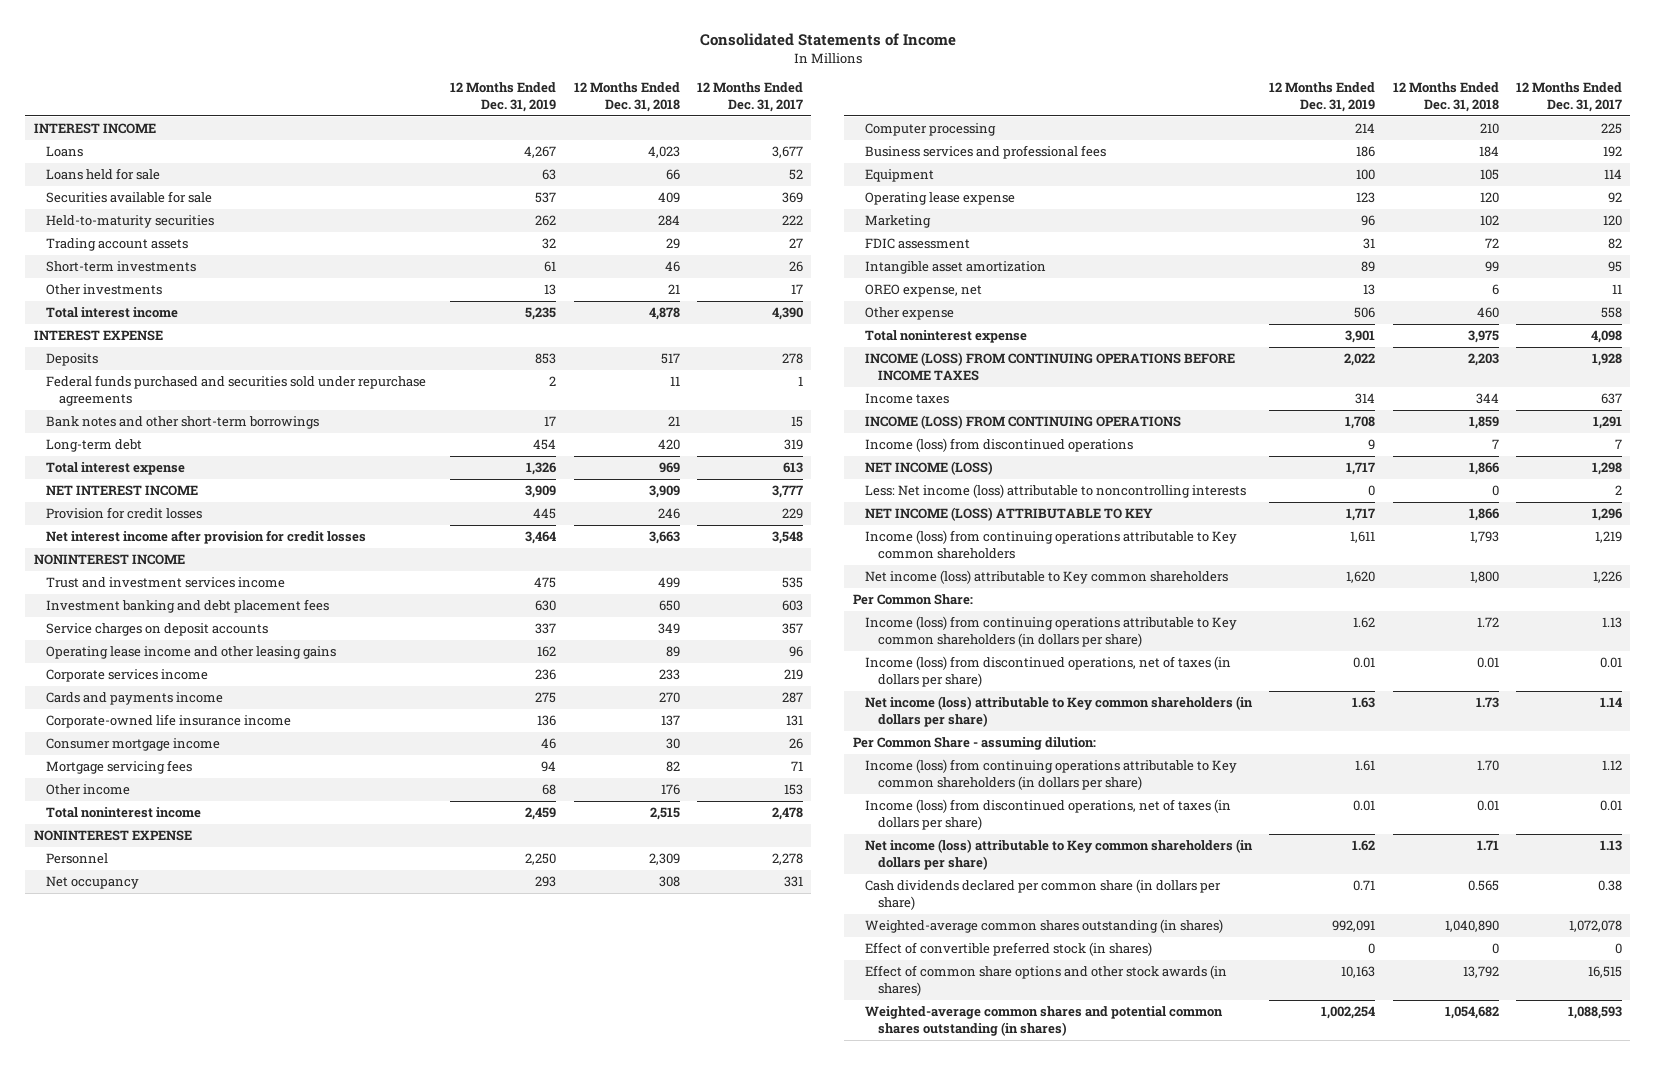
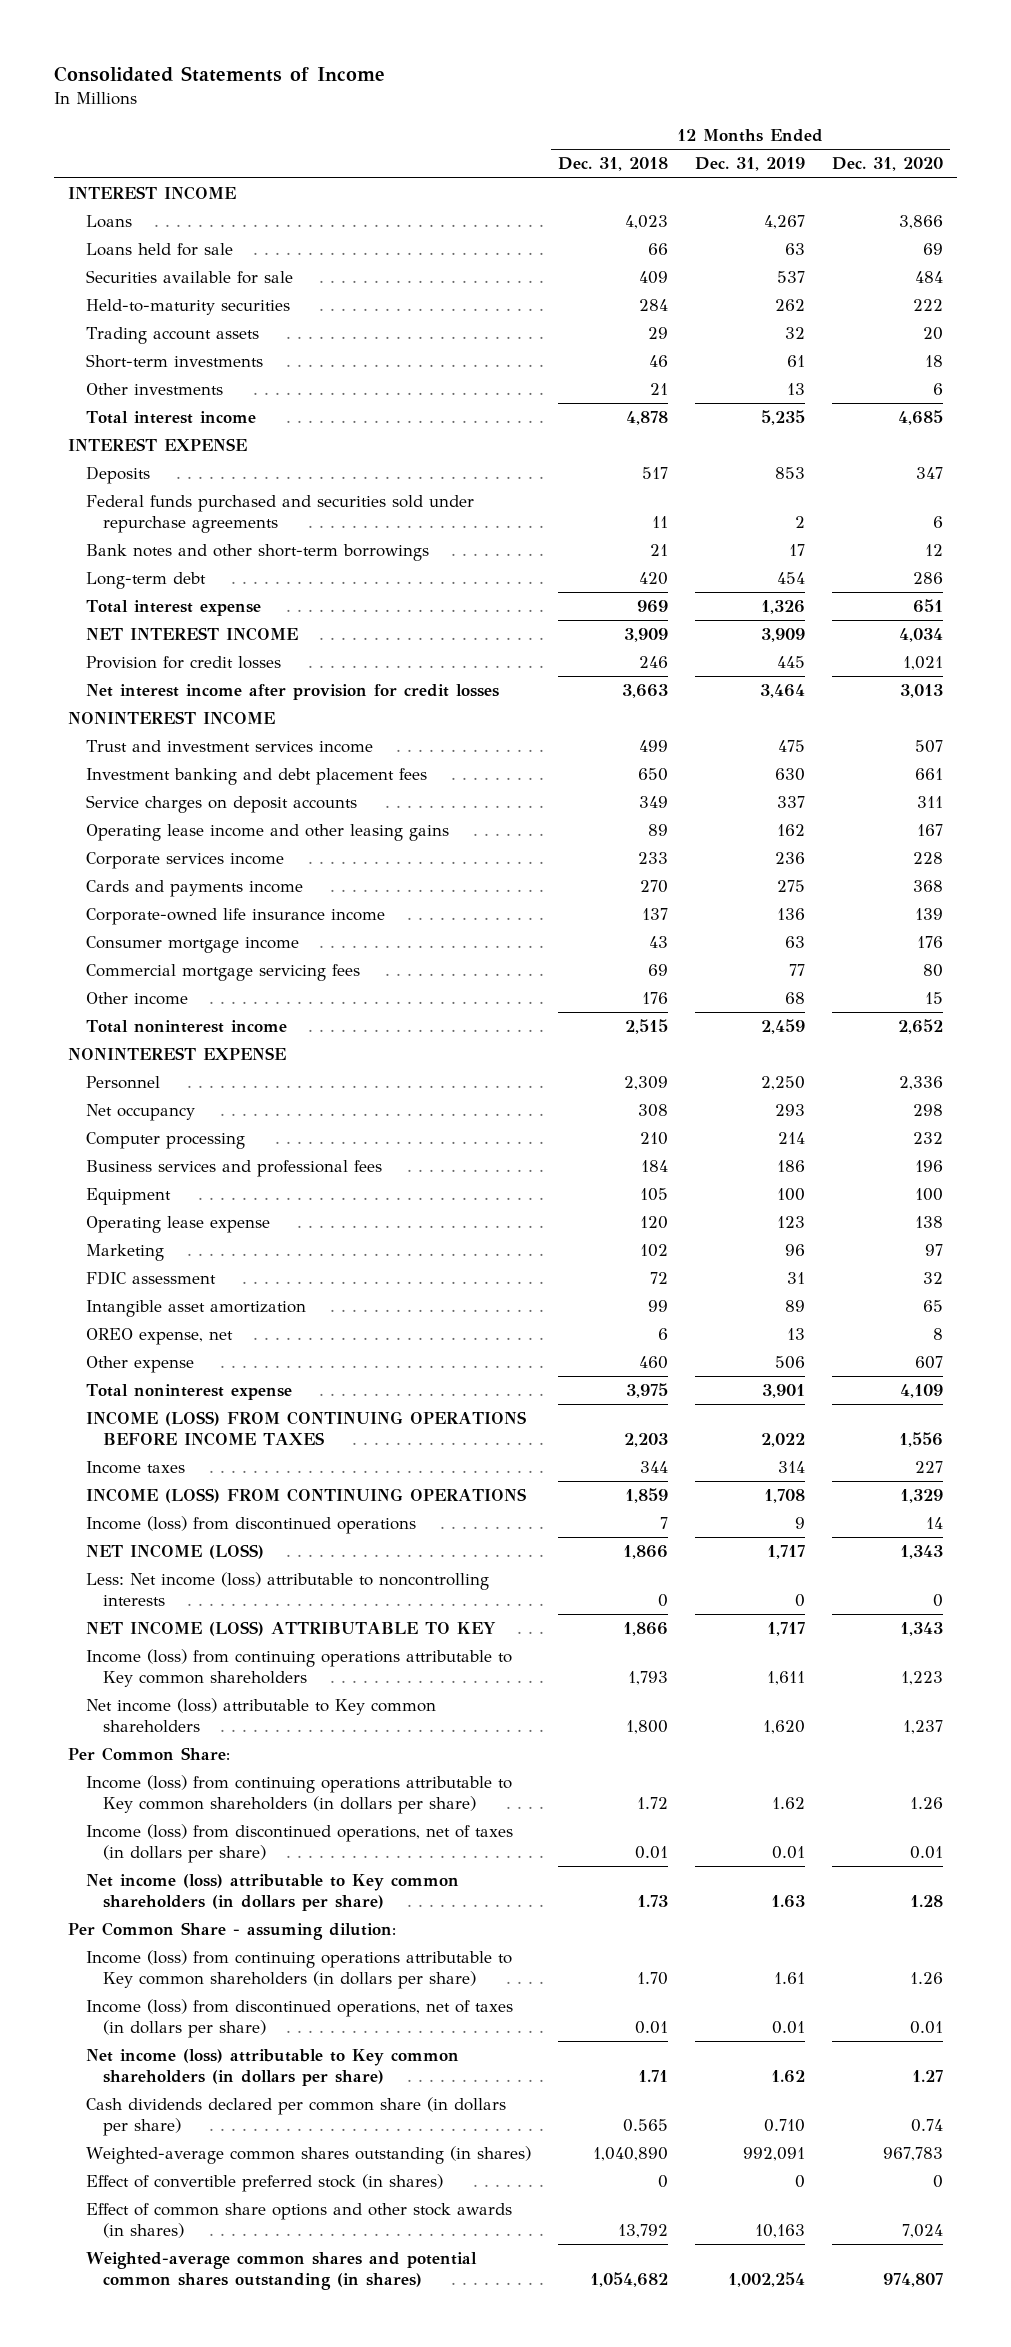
- | 12 Months Ended Dec. 31, 2019 | 12 Months Ended Dec. 31, 2018 | 12 Months Ended Dec. 31, 2017
+ | 12 Months Ended Dec. 31, 2018 | 12 Months Ended Dec. 31, 2019 | 12 Months Ended Dec. 31, 2020
- Consumer mortgage income | 46 | 30 | 26
- Mortgage servicing fees | 94 | 82 | 71
+ Consumer mortgage income | 43 | 63 | 176
+ Commercial mortgage servicing fees | 69 | 77 | 80
- Cash dividends declared per common share (in dollars per share) | 0.71 | 0.565 | 0.38
+ Cash dividends declared per common share (in dollars per share) | 0.565 | 0.710 | 0.74

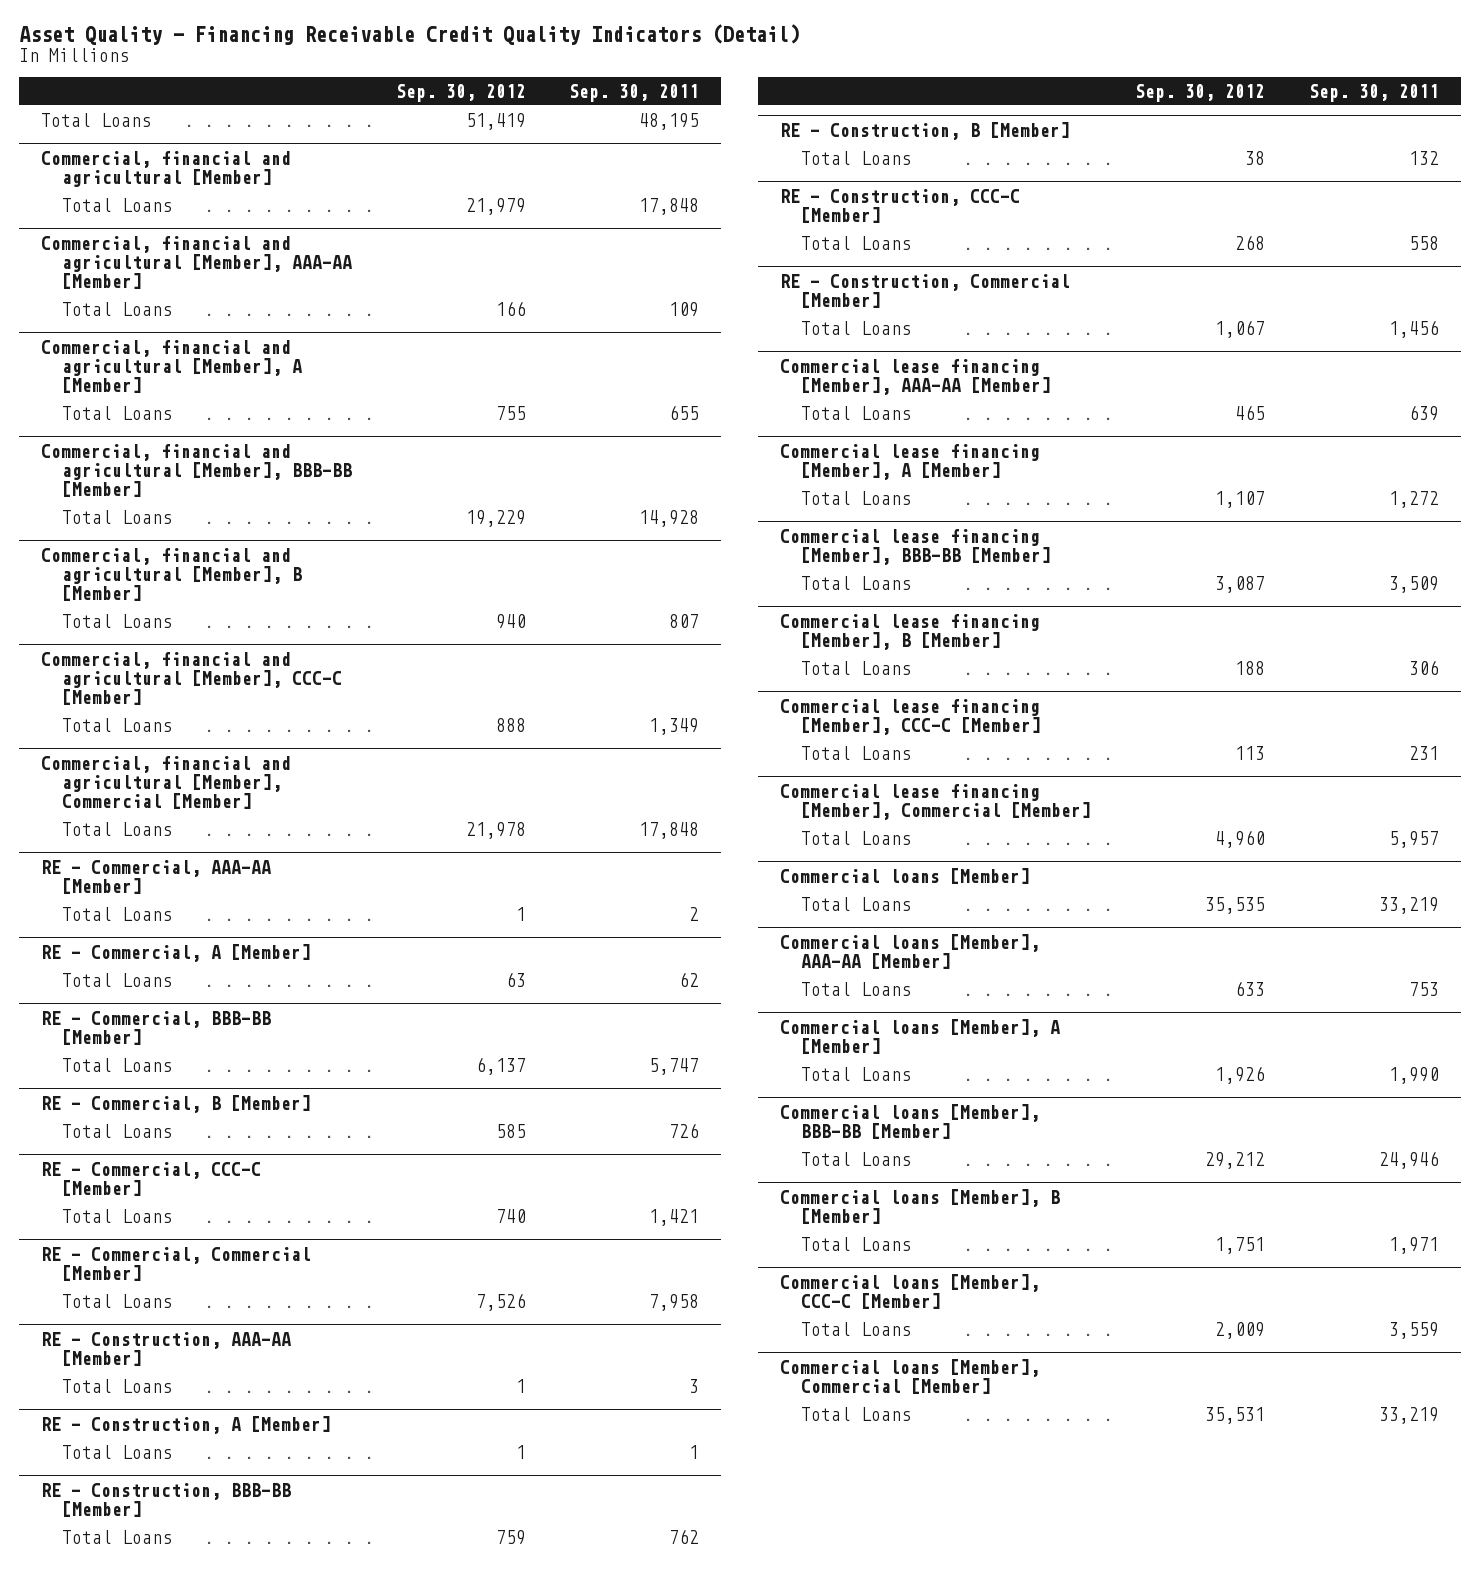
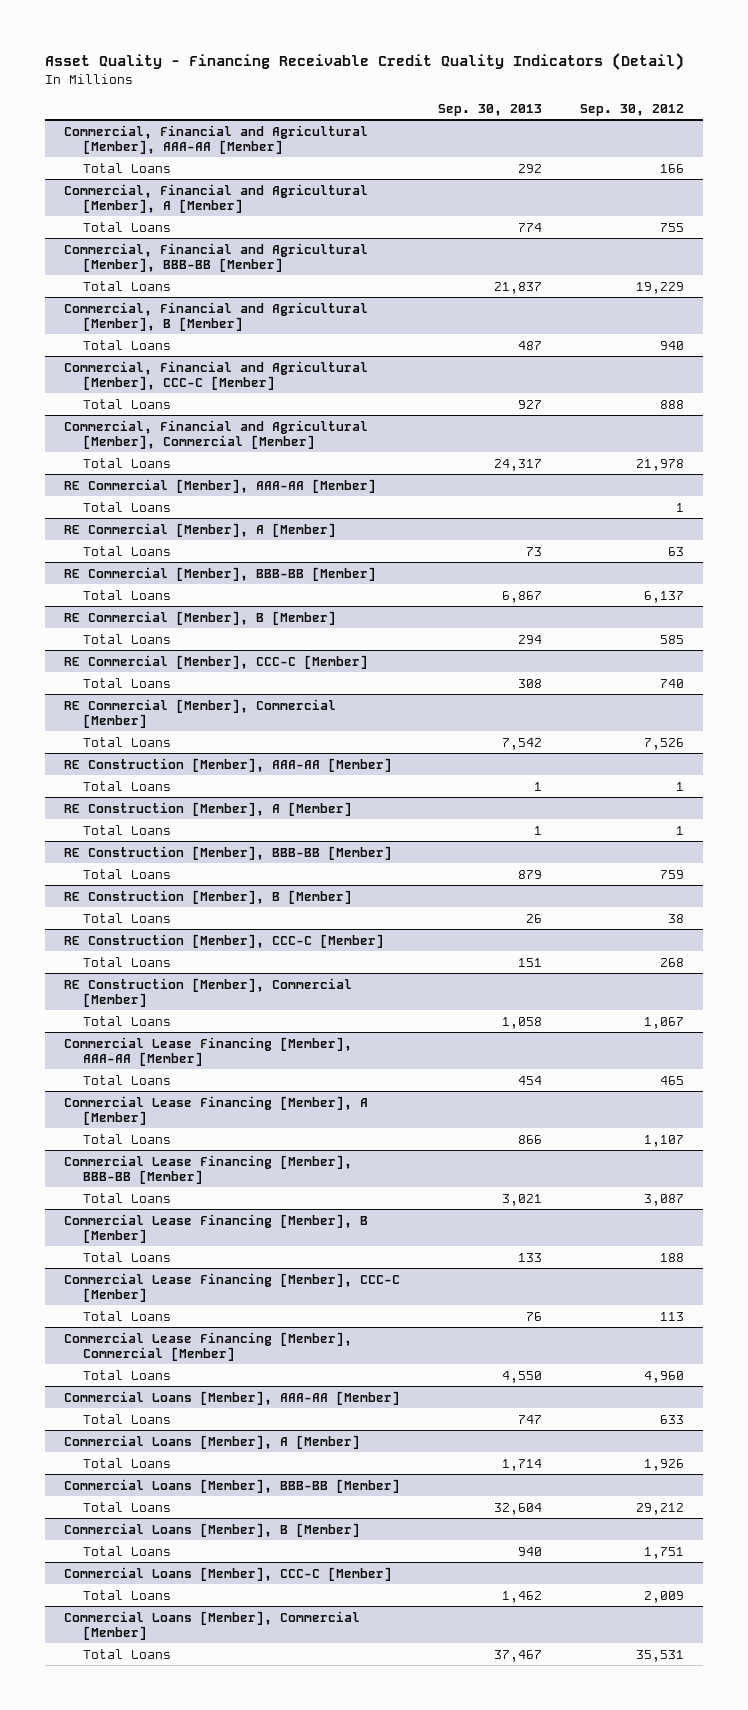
- | Sep. 30, 2012 | Sep. 30, 2011
+ | Sep. 30, 2013 | Sep. 30, 2012
- Total Loans | 51,419 | 48,195
- Commercial, financial and agricultural [Member]
- Total Loans | 21,979 | 17,848
- Commercial, financial and agricultural [Member], AAA-AA [Member]
+ Commercial, Financial and Agricultural [Member], AAA-AA [Member]
- Commercial, financial and agricultural [Member], A [Member]
+ Commercial, Financial and Agricultural [Member], A [Member]
- Commercial, financial and agricultural [Member], BBB-BB [Member]
+ Commercial, Financial and Agricultural [Member], BBB-BB [Member]
- Commercial, financial and agricultural [Member], B [Member]
+ Commercial, Financial and Agricultural [Member], B [Member]
- Commercial, financial and agricultural [Member], CCC-C [Member]
+ Commercial, Financial and Agricultural [Member], CCC-C [Member]
- Commercial, financial and agricultural [Member], Commercial [Member]
+ Commercial, Financial and Agricultural [Member], Commercial [Member]
- RE - Commercial, AAA-AA [Member]
+ RE Commercial [Member], AAA-AA [Member]
- RE - Commercial, A [Member]
+ RE Commercial [Member], A [Member]
- RE - Commercial, BBB-BB [Member]
+ RE Commercial [Member], BBB-BB [Member]
- RE - Commercial, B [Member]
+ RE Commercial [Member], B [Member]
- RE - Commercial, CCC-C [Member]
+ RE Commercial [Member], CCC-C [Member]
- RE - Commercial, Commercial [Member]
+ RE Commercial [Member], Commercial [Member]
- RE - Construction, AAA-AA [Member]
+ RE Construction [Member], AAA-AA [Member]
- RE - Construction, A [Member]
+ RE Construction [Member], A [Member]
- RE - Construction, BBB-BB [Member]
+ RE Construction [Member], BBB-BB [Member]
- RE - Construction, B [Member]
+ RE Construction [Member], B [Member]
- RE - Construction, CCC-C [Member]
+ RE Construction [Member], CCC-C [Member]
- RE - Construction, Commercial [Member]
+ RE Construction [Member], Commercial [Member]
- Commercial lease financing [Member], AAA-AA [Member]
+ Commercial Lease Financing [Member], AAA-AA [Member]
- Commercial lease financing [Member], A [Member]
+ Commercial Lease Financing [Member], A [Member]
- Commercial lease financing [Member], BBB-BB [Member]
+ Commercial Lease Financing [Member], BBB-BB [Member]
- Commercial lease financing [Member], B [Member]
+ Commercial Lease Financing [Member], B [Member]
- Commercial lease financing [Member], CCC-C [Member]
+ Commercial Lease Financing [Member], CCC-C [Member]
- Commercial lease financing [Member], Commercial [Member]
+ Commercial Lease Financing [Member], Commercial [Member]
- Commercial loans [Member]
- Total Loans | 35,535 | 33,219
- Commercial loans [Member], AAA-AA [Member]
+ Commercial Loans [Member], AAA-AA [Member]
- Commercial loans [Member], A [Member]
+ Commercial Loans [Member], A [Member]
- Commercial loans [Member], BBB-BB [Member]
+ Commercial Loans [Member], BBB-BB [Member]
- Commercial loans [Member], B [Member]
+ Commercial Loans [Member], B [Member]
- Commercial loans [Member], CCC-C [Member]
+ Commercial Loans [Member], CCC-C [Member]
- Commercial loans [Member], Commercial [Member]
+ Commercial Loans [Member], Commercial [Member]

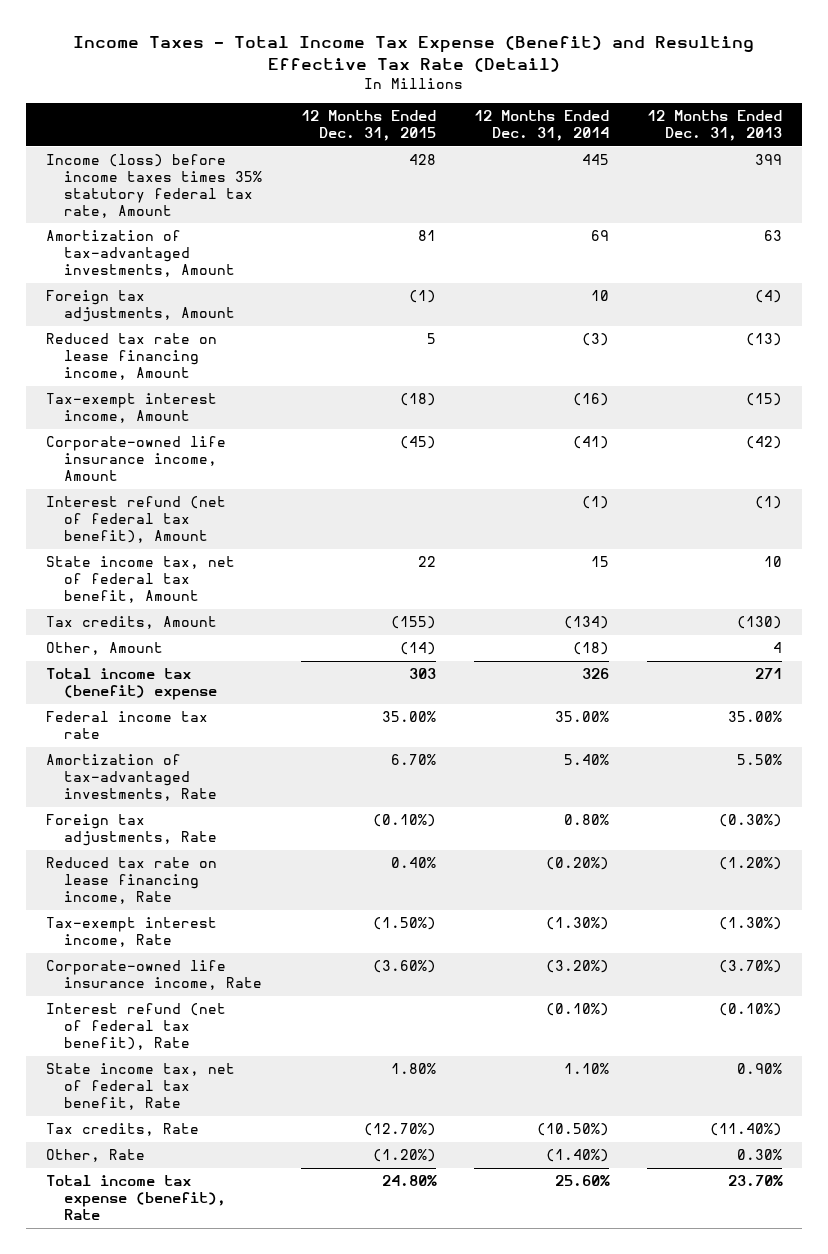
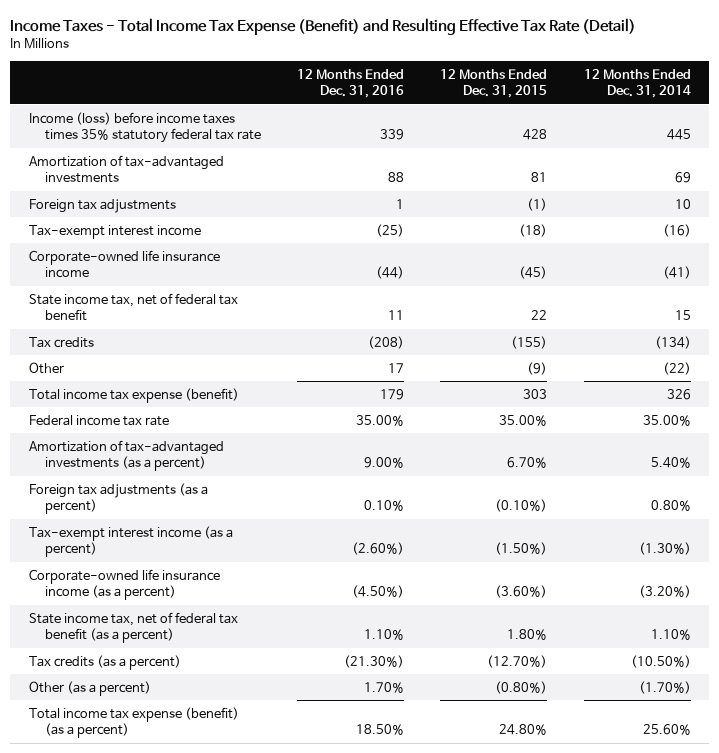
- | 12 Months Ended Dec. 31, 2015 | 12 Months Ended Dec. 31, 2014 | 12 Months Ended Dec. 31, 2013
+ | 12 Months Ended Dec. 31, 2016 | 12 Months Ended Dec. 31, 2015 | 12 Months Ended Dec. 31, 2014
- Income (loss) before income taxes times 35% statutory federal tax rate, Amount | 428 | 445 | 399
- Amortization of tax-advantaged investments, Amount | 81 | 69 | 63
- Foreign tax adjustments, Amount | (1) | 10 | (4)
- Reduced tax rate on lease financing income, Amount | 5 | (3) | (13)
- Tax-exempt interest income, Amount | (18) | (16) | (15)
- Corporate-owned life insurance income, Amount | (45) | (41) | (42)
- Interest refund (net of federal tax benefit), Amount | | (1) | (1)
- State income tax, net of federal tax benefit, Amount | 22 | 15 | 10
- Tax credits, Amount | (155) | (134) | (130)
- Other, Amount | (14) | (18) | 4
- Total income tax (benefit) expense | 303 | 326 | 271
+ Income (loss) before income taxes times 35% statutory federal tax rate | 339 | 428 | 445
+ Amortization of tax-advantaged investments | 88 | 81 | 69
+ Foreign tax adjustments | 1 | (1) | 10
+ Tax-exempt interest income | (25) | (18) | (16)
+ Corporate-owned life insurance income | (44) | (45) | (41)
+ State income tax, net of federal tax benefit | 11 | 22 | 15
+ Tax credits | (208) | (155) | (134)
+ Other | 17 | (9) | (22)
+ Total income tax expense (benefit) | 179 | 303 | 326
- Amortization of tax-advantaged investments, Rate | 6.70% | 5.40% | 5.50%
- Foreign tax adjustments, Rate | (0.10%) | 0.80% | (0.30%)
- Reduced tax rate on lease financing income, Rate | 0.40% | (0.20%) | (1.20%)
- Tax-exempt interest income, Rate | (1.50%) | (1.30%) | (1.30%)
- Corporate-owned life insurance income, Rate | (3.60%) | (3.20%) | (3.70%)
- Interest refund (net of federal tax benefit), Rate | | (0.10%) | (0.10%)
- State income tax, net of federal tax benefit, Rate | 1.80% | 1.10% | 0.90%
- Tax credits, Rate | (12.70%) | (10.50%) | (11.40%)
- Other, Rate | (1.20%) | (1.40%) | 0.30%
- Total income tax expense (benefit), Rate | 24.80% | 25.60% | 23.70%
+ Amortization of tax-advantaged investments (as a percent) | 9.00% | 6.70% | 5.40%
+ Foreign tax adjustments (as a percent) | 0.10% | (0.10%) | 0.80%
+ Tax-exempt interest income (as a percent) | (2.60%) | (1.50%) | (1.30%)
+ Corporate-owned life insurance income (as a percent) | (4.50%) | (3.60%) | (3.20%)
+ State income tax, net of federal tax benefit (as a percent) | 1.10% | 1.80% | 1.10%
+ Tax credits (as a percent) | (21.30%) | (12.70%) | (10.50%)
+ Other (as a percent) | 1.70% | (0.80%) | (1.70%)
+ Total income tax expense (benefit) (as a percent) | 18.50% | 24.80% | 25.60%

